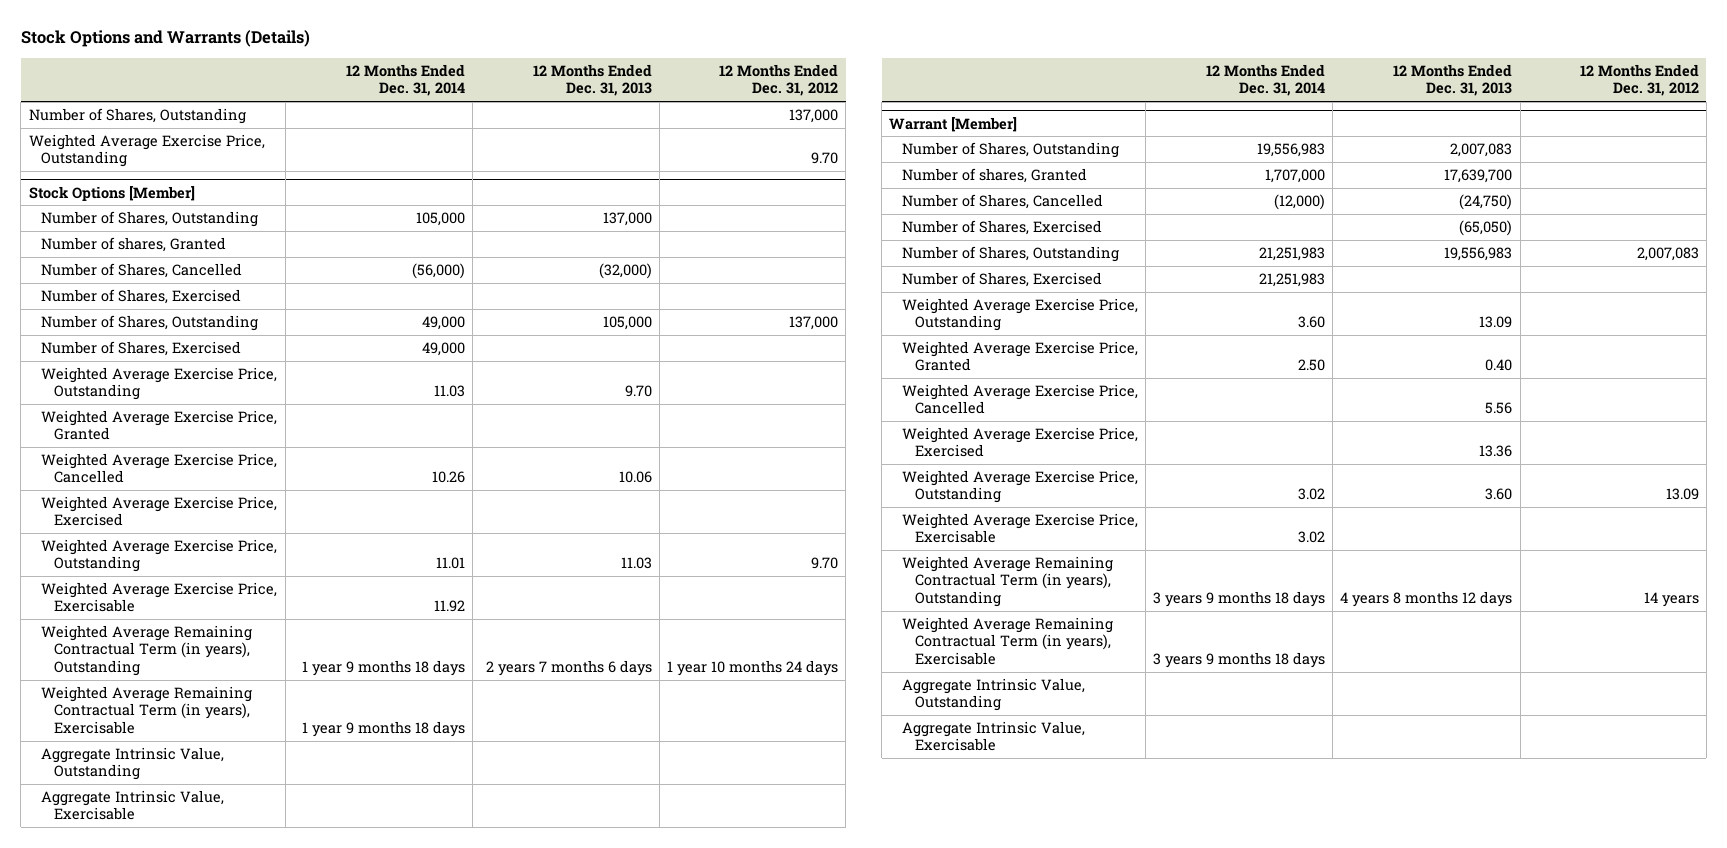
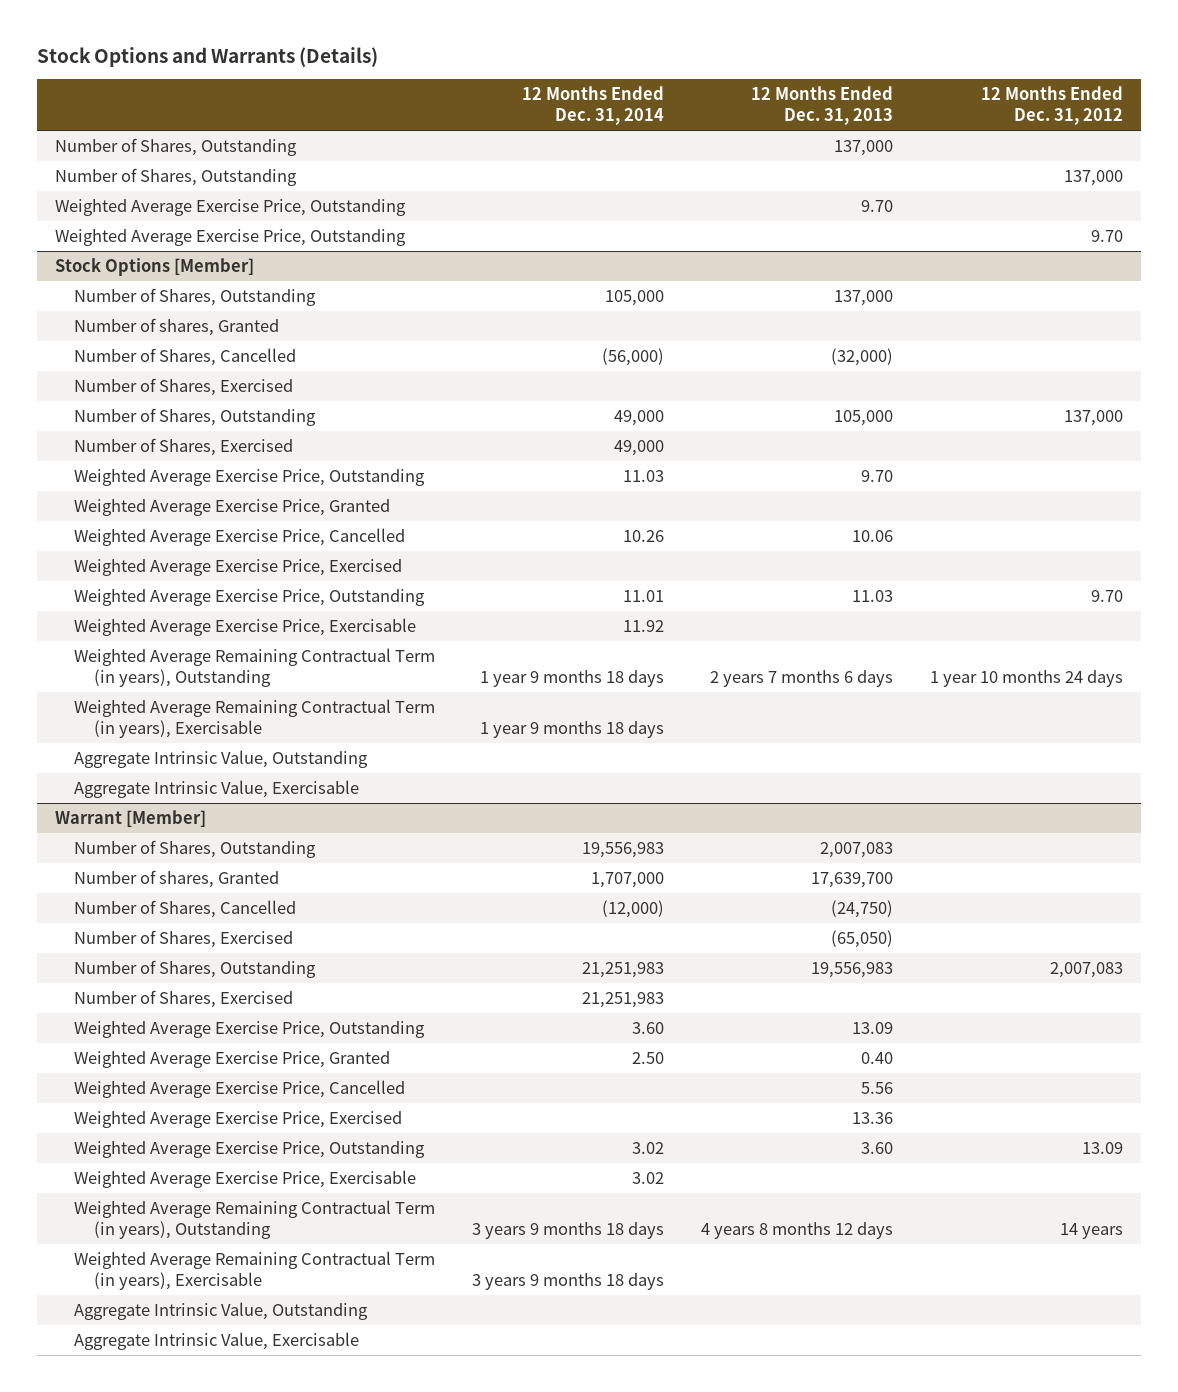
+ Number of Shares, Outstanding | | 137,000 |
+ Weighted Average Exercise Price, Outstanding | | 9.70 |

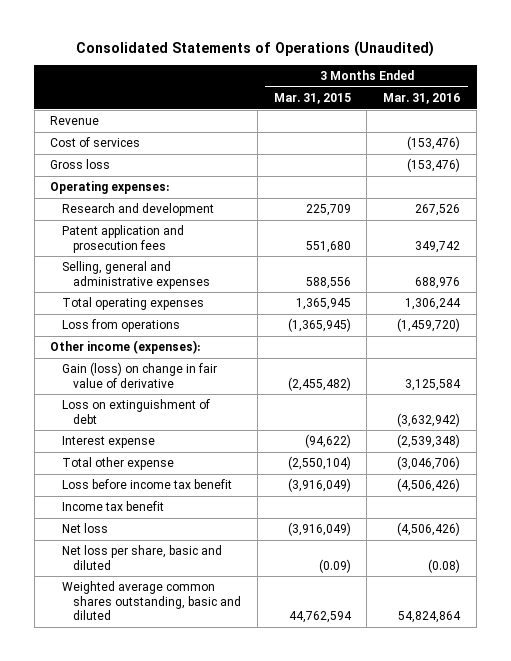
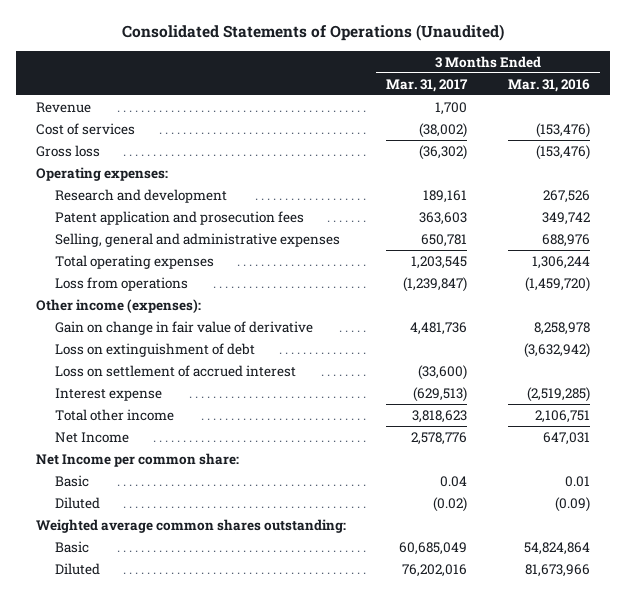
- | 3 Months Ended Mar. 31, 2015 | 3 Months Ended Mar. 31, 2016
+ | 3 Months Ended Mar. 31, 2017 | 3 Months Ended Mar. 31, 2016
- Gain (loss) on change in fair value of derivative | (2,455,482) | 3,125,584
+ Gain on change in fair value of derivative | 4,481,736 | 8,258,978
- Interest expense | (94,622) | (2,539,348)
- Total other expense | (2,550,104) | (3,046,706)
- Loss before income tax benefit | (3,916,049) | (4,506,426)
- Income tax benefit
- Net loss | (3,916,049) | (4,506,426)
- Net loss per share, basic and diluted | (0.09) | (0.08)
- Weighted average common shares outstanding, basic and diluted | 44,762,594 | 54,824,864
+ Loss on settlement of accrued interest | (33,600) |
+ Interest expense | (629,513) | (2,519,285)
+ Total other income | 3,818,623 | 2,106,751
+ Net Income | 2,578,776 | 647,031
+ Net Income per common share:
+ Basic | 0.04 | 0.01
+ Diluted | (0.02) | (0.09)
+ Weighted average common shares outstanding:
+ Basic | 60,685,049 | 54,824,864
+ Diluted | 76,202,016 | 81,673,966

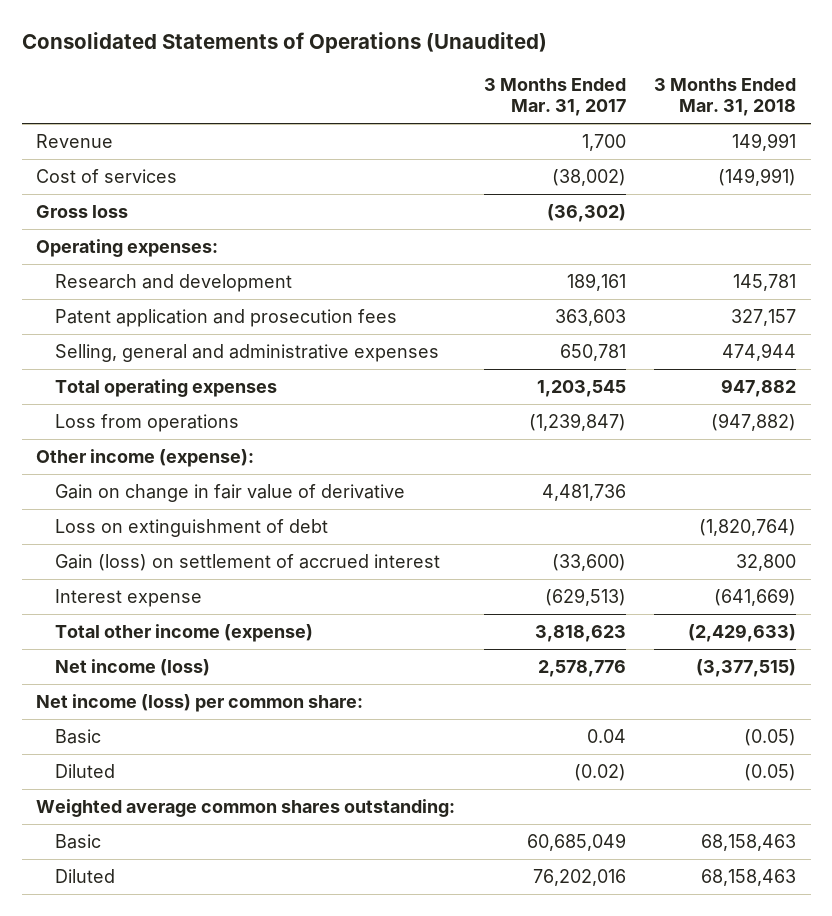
- | 3 Months Ended Mar. 31, 2017 | 3 Months Ended Mar. 31, 2016
+ | 3 Months Ended Mar. 31, 2017 | 3 Months Ended Mar. 31, 2018
- Other income (expenses):
+ Other income (expense):
- Loss on settlement of accrued interest | (33,600) |
+ Gain (loss) on settlement of accrued interest | (33,600) | 32,800
- Total other income | 3,818,623 | 2,106,751
- Net Income | 2,578,776 | 647,031
- Net Income per common share:
+ Total other income (expense) | 3,818,623 | (2,429,633)
+ Net income (loss) | 2,578,776 | (3,377,515)
+ Net income (loss) per common share:

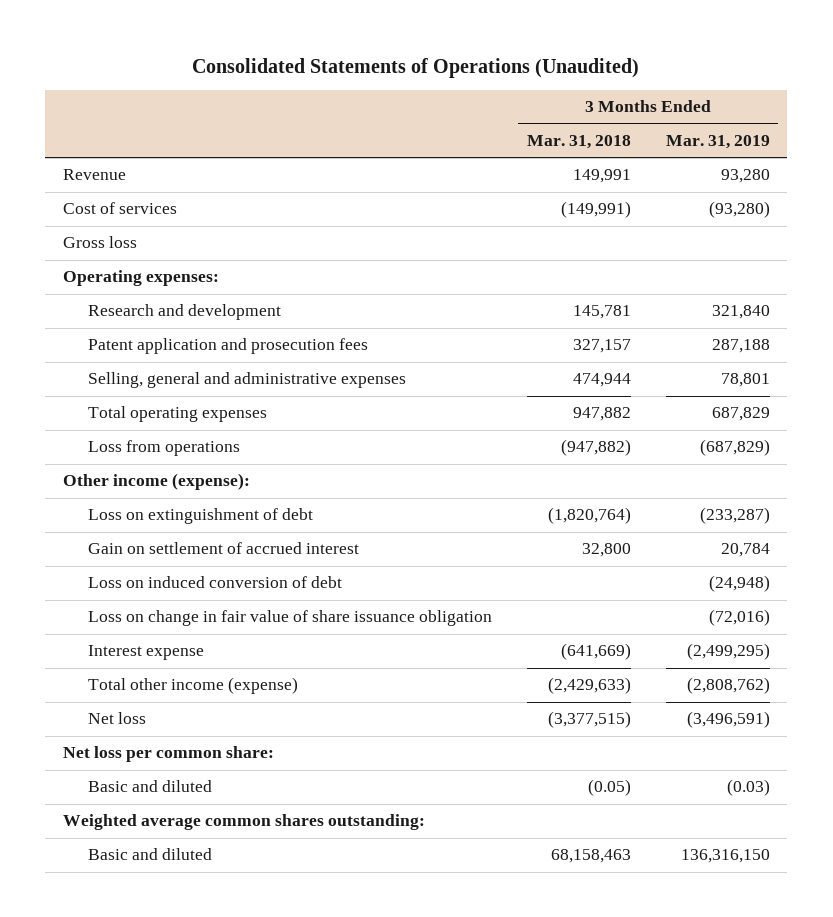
- | 3 Months Ended Mar. 31, 2017 | 3 Months Ended Mar. 31, 2018
+ | 3 Months Ended Mar. 31, 2018 | 3 Months Ended Mar. 31, 2019
- Gain on change in fair value of derivative | 4,481,736 |
- Gain (loss) on settlement of accrued interest | (33,600) | 32,800
+ Gain on settlement of accrued interest | 32,800 | 20,784
+ Loss on induced conversion of debt | | (24,948)
+ Loss on change in fair value of share issuance obligation | | (72,016)
- Net income (loss) | 2,578,776 | (3,377,515)
- Net income (loss) per common share:
- Basic | 0.04 | (0.05)
- Diluted | (0.02) | (0.05)
+ Net loss | (3,377,515) | (3,496,591)
+ Net loss per common share:
+ Basic and diluted | (0.05) | (0.03)
- Basic | 60,685,049 | 68,158,463
- Diluted | 76,202,016 | 68,158,463
+ Basic and diluted | 68,158,463 | 136,316,150

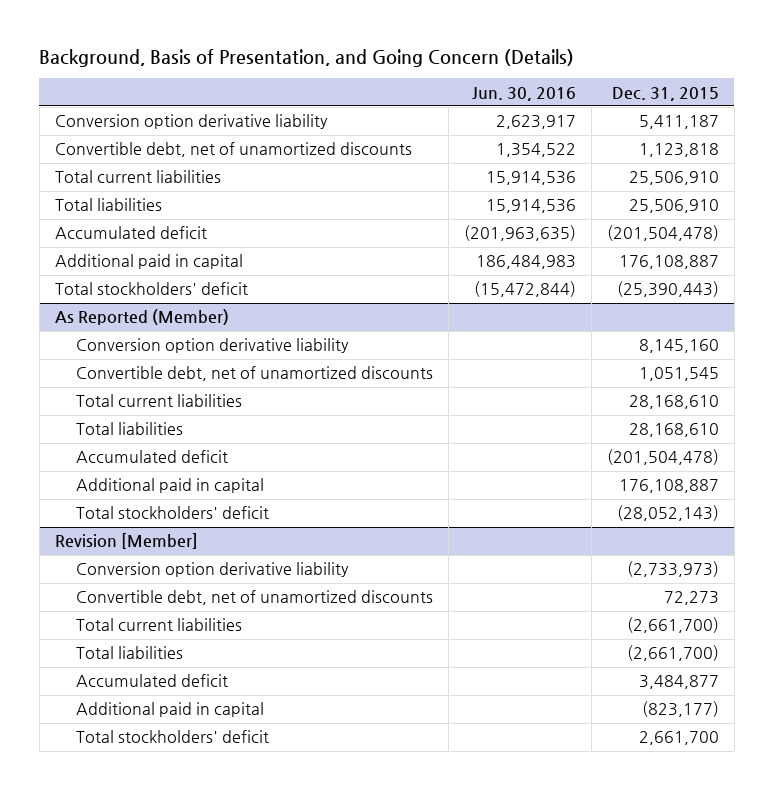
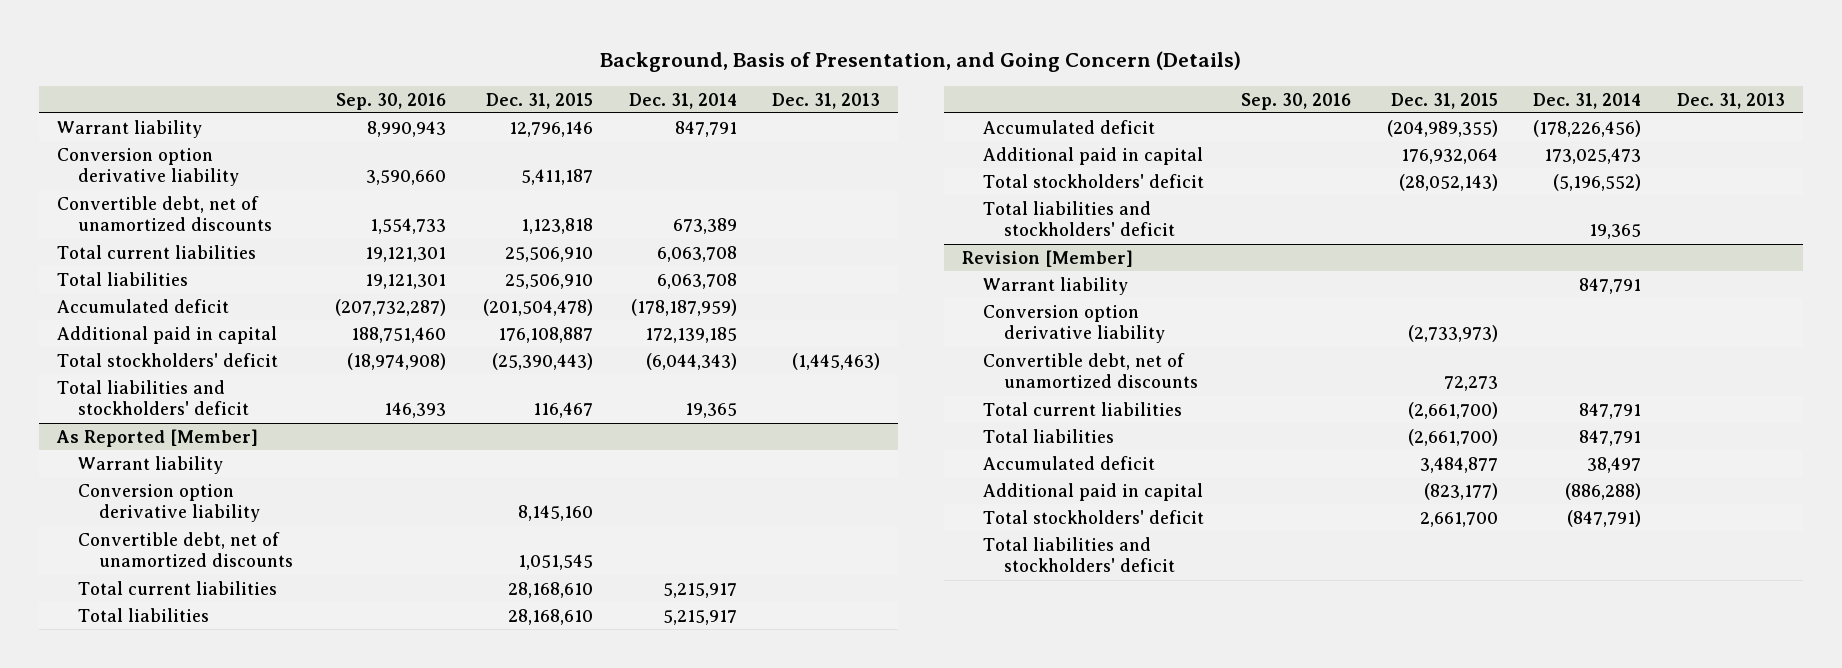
- | Jun. 30, 2016 | Dec. 31, 2015
+ | Sep. 30, 2016 | Dec. 31, 2015 | Dec. 31, 2014 | Dec. 31, 2013
+ Warrant liability | 8,990,943 | 12,796,146 | 847,791 |
- As Reported (Member)
+ Total liabilities and stockholders' deficit | 146,393 | 116,467 | 19,365 |
+ As Reported [Member]
+ Warrant liability
- Accumulated deficit | | (201,504,478)
- Additional paid in capital | | 176,108,887
+ Accumulated deficit | | (204,989,355) | (178,226,456) |
+ Additional paid in capital | | 176,932,064 | 173,025,473 |
+ Total liabilities and stockholders' deficit | | | 19,365 |
@ Revision [Member]
+ Warrant liability | | | 847,791 |
+ Total liabilities and stockholders' deficit

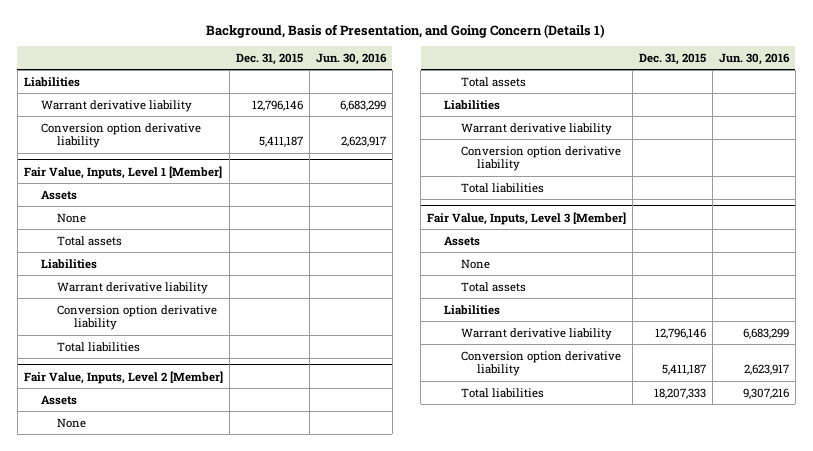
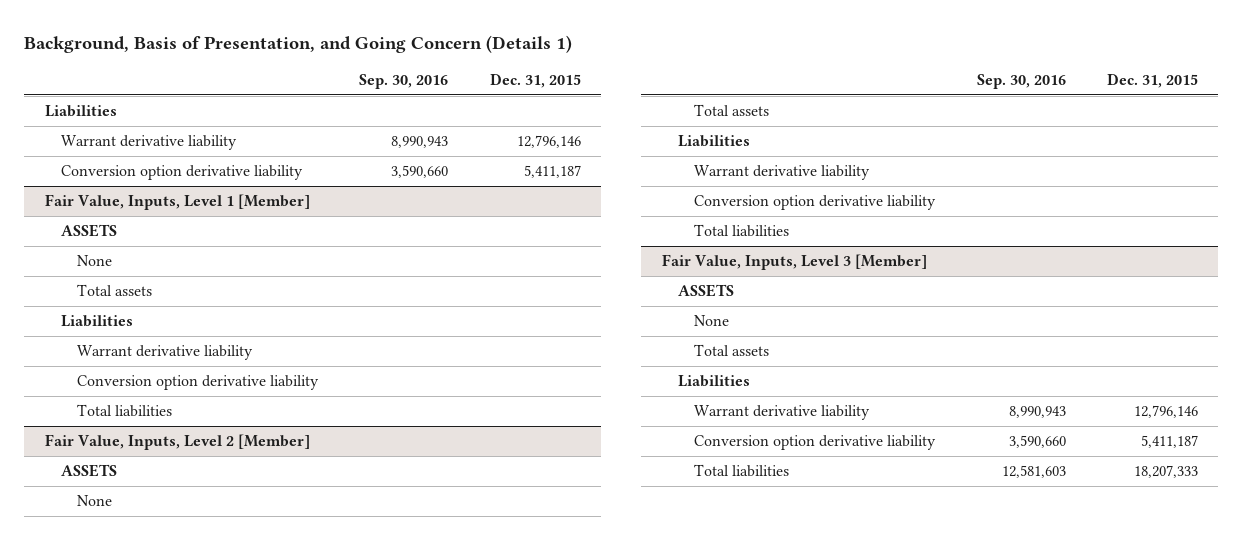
- | Dec. 31, 2015 | Jun. 30, 2016
+ | Sep. 30, 2016 | Dec. 31, 2015
@ Fair Value, Inputs, Level 1 [Member]
- Assets
+ ASSETS
@ Fair Value, Inputs, Level 2 [Member]
- Assets
+ ASSETS
@ Fair Value, Inputs, Level 3 [Member]
- Assets
+ ASSETS

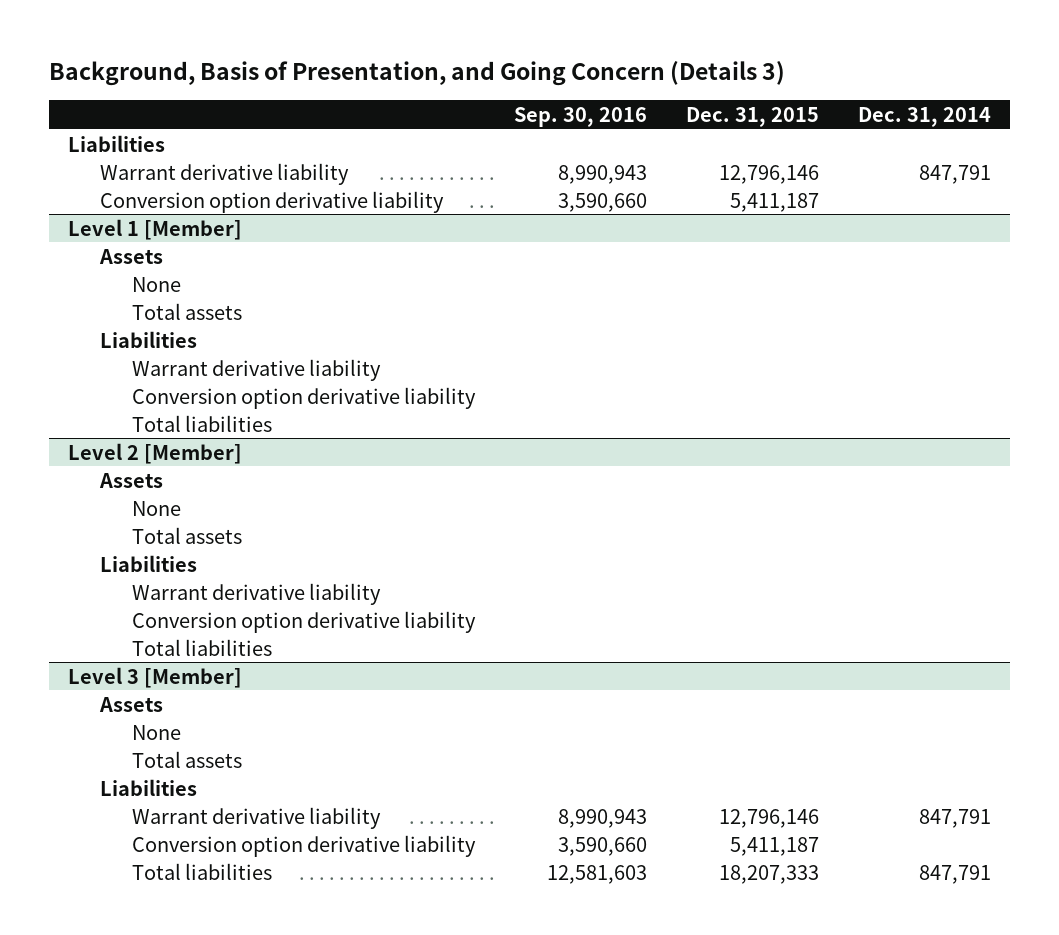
- Background, Basis of Presentation, and Going Concern (Details 1)
+ Background, Basis of Presentation, and Going Concern (Details 3)
- | Sep. 30, 2016 | Dec. 31, 2015
+ | Sep. 30, 2016 | Dec. 31, 2015 | Dec. 31, 2014
- Fair Value, Inputs, Level 1 [Member]
- ASSETS
+ Level 1 [Member]
+ Assets
- Fair Value, Inputs, Level 2 [Member]
- ASSETS
+ Level 2 [Member]
+ Assets
- Fair Value, Inputs, Level 3 [Member]
- ASSETS
+ Level 3 [Member]
+ Assets

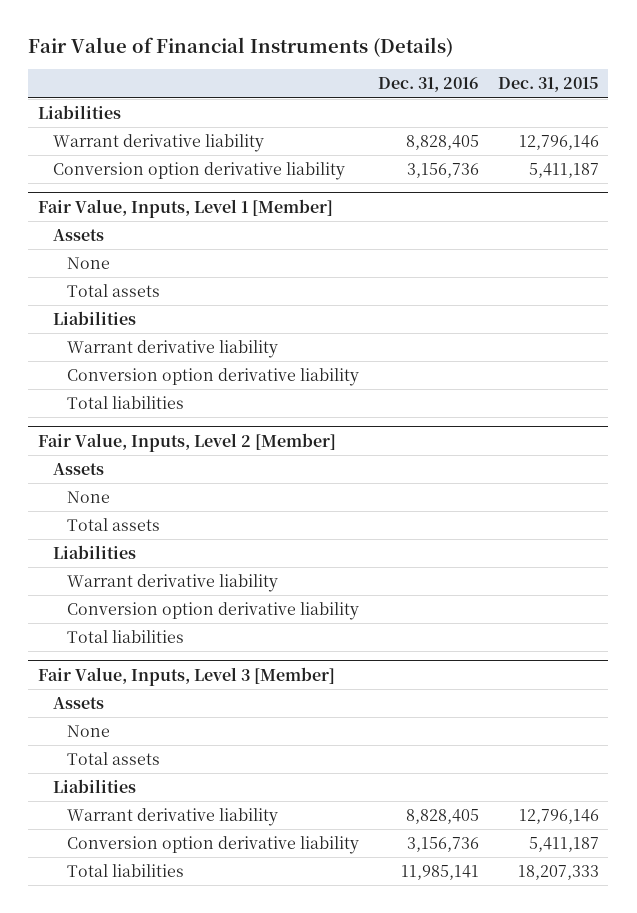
- Background, Basis of Presentation, and Going Concern (Details 3)
+ Fair Value of Financial Instruments (Details)
- | Sep. 30, 2016 | Dec. 31, 2015 | Dec. 31, 2014
+ | Dec. 31, 2016 | Dec. 31, 2015
- Level 1 [Member]
+ Fair Value, Inputs, Level 1 [Member]
- Level 2 [Member]
+ Fair Value, Inputs, Level 2 [Member]
- Level 3 [Member]
+ Fair Value, Inputs, Level 3 [Member]

